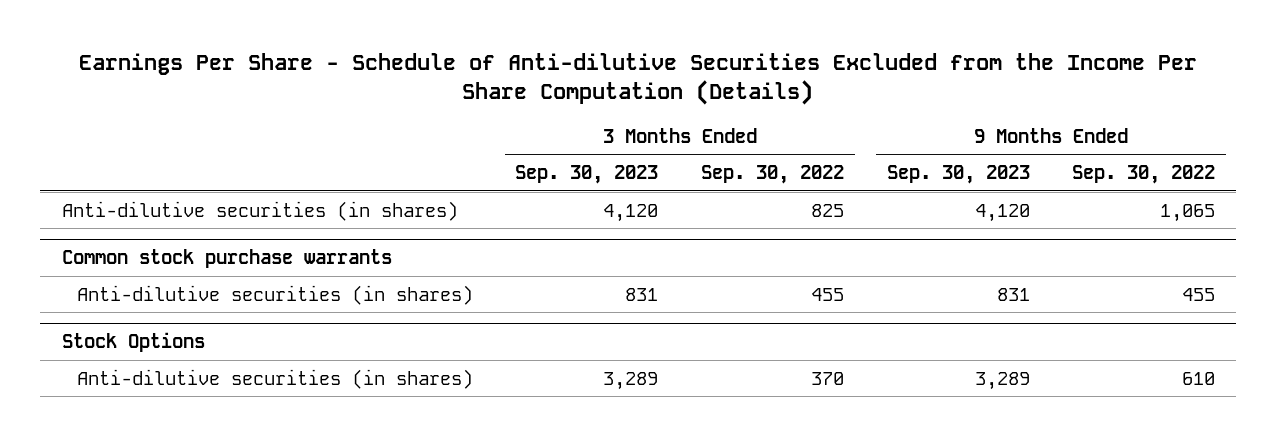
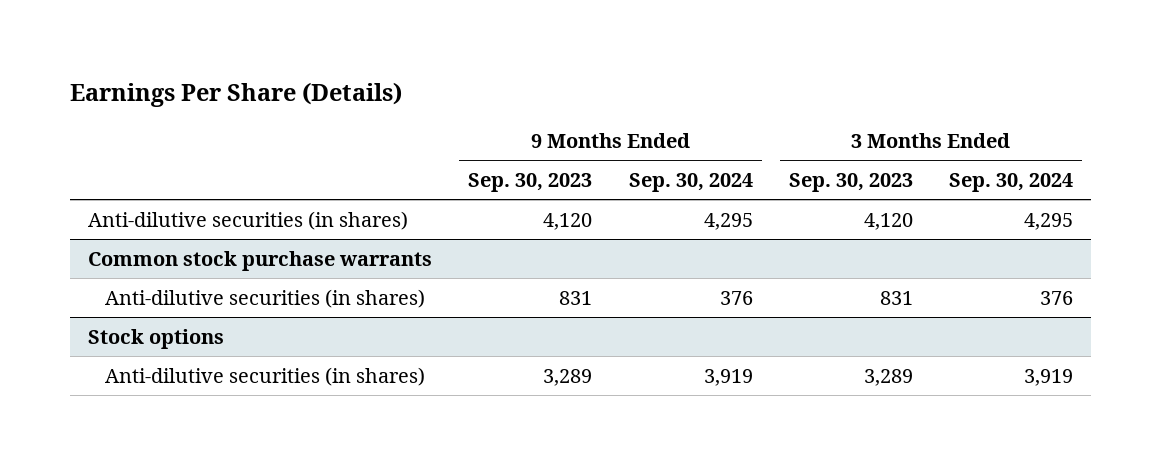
- Earnings Per Share - Schedule of Anti-dilutive Securities Excluded from the Income Per Share Computation (Details)
+ Earnings Per Share (Details)
- | 3 Months Ended Sep. 30, 2023 | 3 Months Ended Sep. 30, 2022 | 9 Months Ended Sep. 30, 2023 | 9 Months Ended Sep. 30, 2022
+ | 9 Months Ended Sep. 30, 2023 | 9 Months Ended Sep. 30, 2024 | 3 Months Ended Sep. 30, 2023 | 3 Months Ended Sep. 30, 2024
- Stock Options
+ Stock options

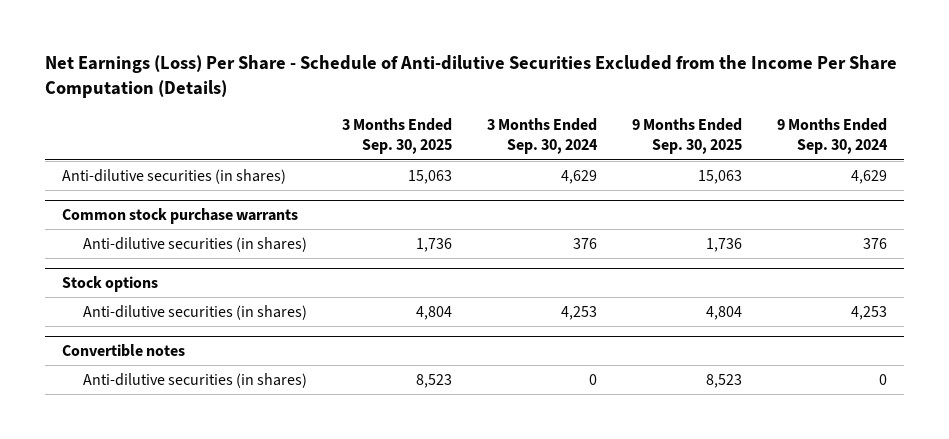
- Earnings Per Share (Details)
+ Net Earnings (Loss) Per Share - Schedule of Anti-dilutive Securities Excluded from the Income Per Share Computation (Details)
- | 9 Months Ended Sep. 30, 2023 | 9 Months Ended Sep. 30, 2024 | 3 Months Ended Sep. 30, 2023 | 3 Months Ended Sep. 30, 2024
+ | 3 Months Ended Sep. 30, 2025 | 3 Months Ended Sep. 30, 2024 | 9 Months Ended Sep. 30, 2025 | 9 Months Ended Sep. 30, 2024
- Anti-dilutive securities (in shares) | 4,120 | 4,295 | 4,120 | 4,295
+ Anti-dilutive securities (in shares) | 15,063 | 4,629 | 15,063 | 4,629
@ Stock options
- Anti-dilutive securities (in shares) | 3,289 | 3,919 | 3,289 | 3,919
+ Anti-dilutive securities (in shares) | 4,804 | 4,253 | 4,804 | 4,253
+ Convertible notes
+ Anti-dilutive securities (in shares) | 8,523 | 0 | 8,523 | 0

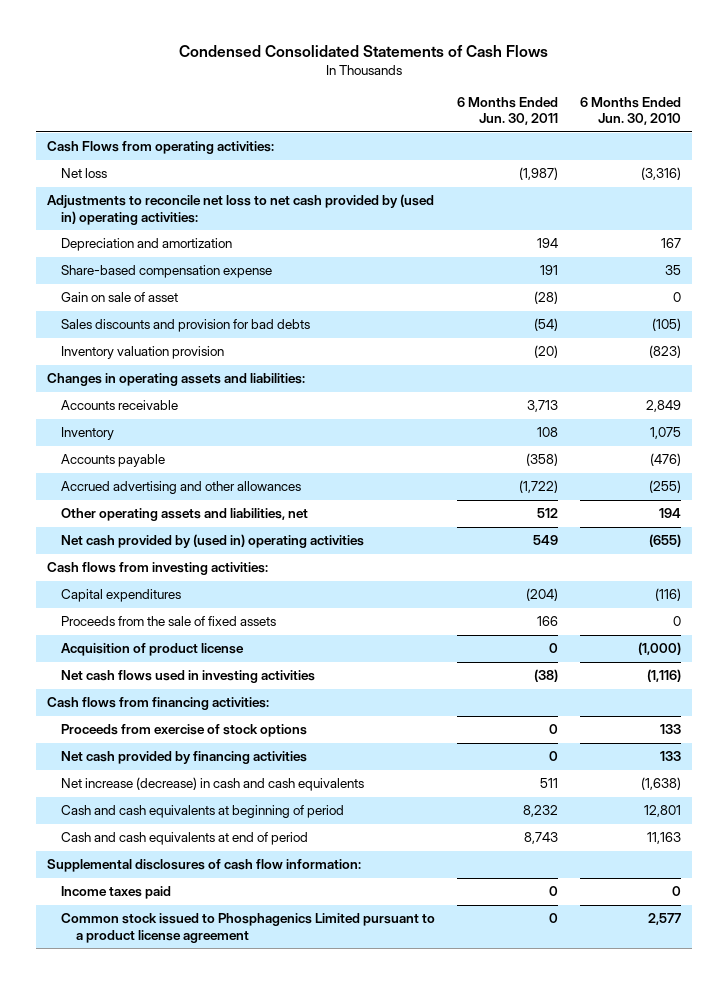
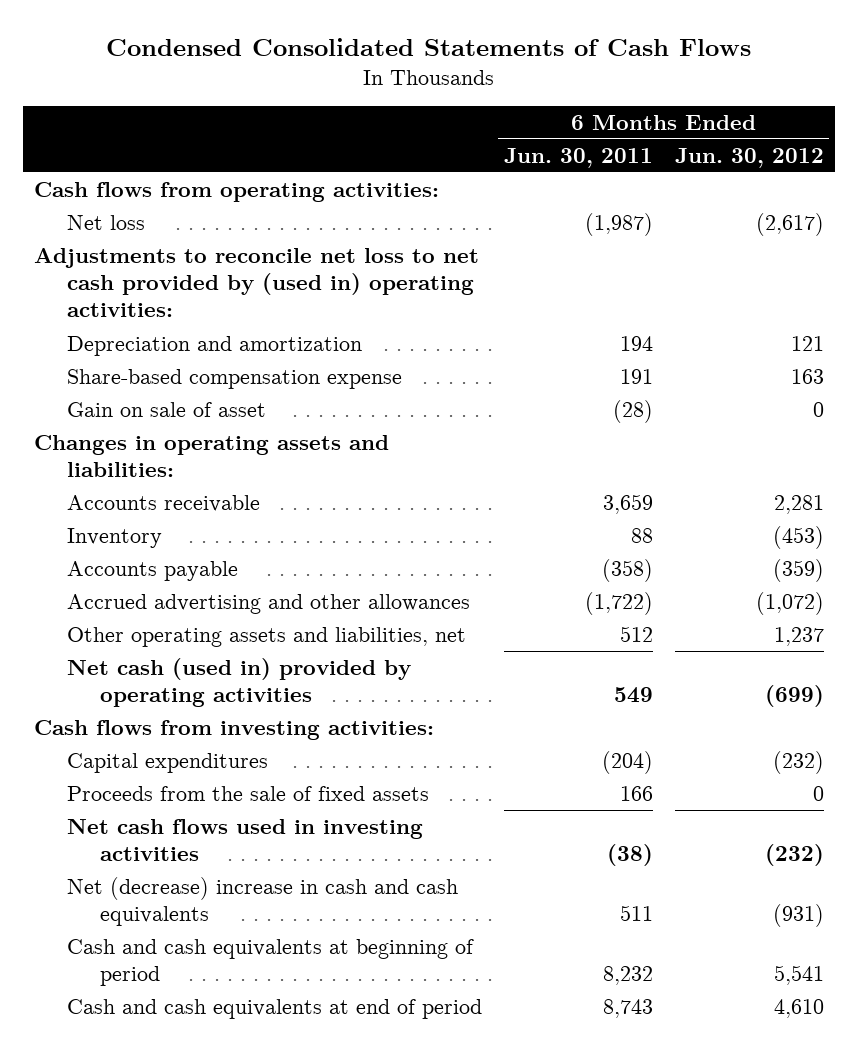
- | 6 Months Ended Jun. 30, 2011 | 6 Months Ended Jun. 30, 2010
+ | 6 Months Ended Jun. 30, 2011 | 6 Months Ended Jun. 30, 2012
- Cash Flows from operating activities:
+ Cash flows from operating activities:
- Sales discounts and provision for bad debts | (54) | (105)
- Inventory valuation provision | (20) | (823)
- Accounts receivable | 3,713 | 2,849
- Inventory | 108 | 1,075
+ Accounts receivable | 3,659 | 2,281
+ Inventory | 88 | (453)
- Net cash provided by (used in) operating activities | 549 | (655)
+ Net cash (used in) provided by operating activities | 549 | (699)
- Acquisition of product license | 0 | (1,000)
- Cash flows from financing activities:
- Proceeds from exercise of stock options | 0 | 133
- Net cash provided by financing activities | 0 | 133
- Net increase (decrease) in cash and cash equivalents | 511 | (1,638)
+ Net (decrease) increase in cash and cash equivalents | 511 | (931)
- Supplemental disclosures of cash flow information:
- Income taxes paid | 0 | 0
- Common stock issued to Phosphagenics Limited pursuant to a product license agreement | 0 | 2,577

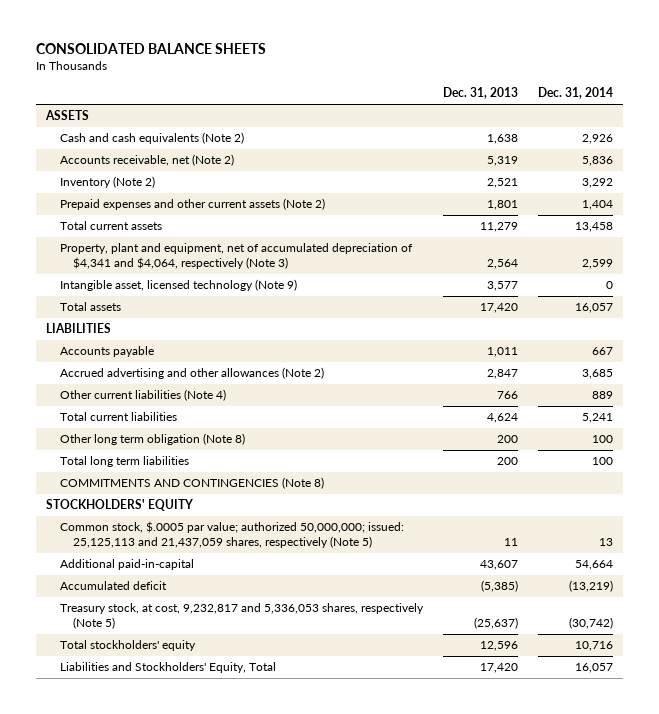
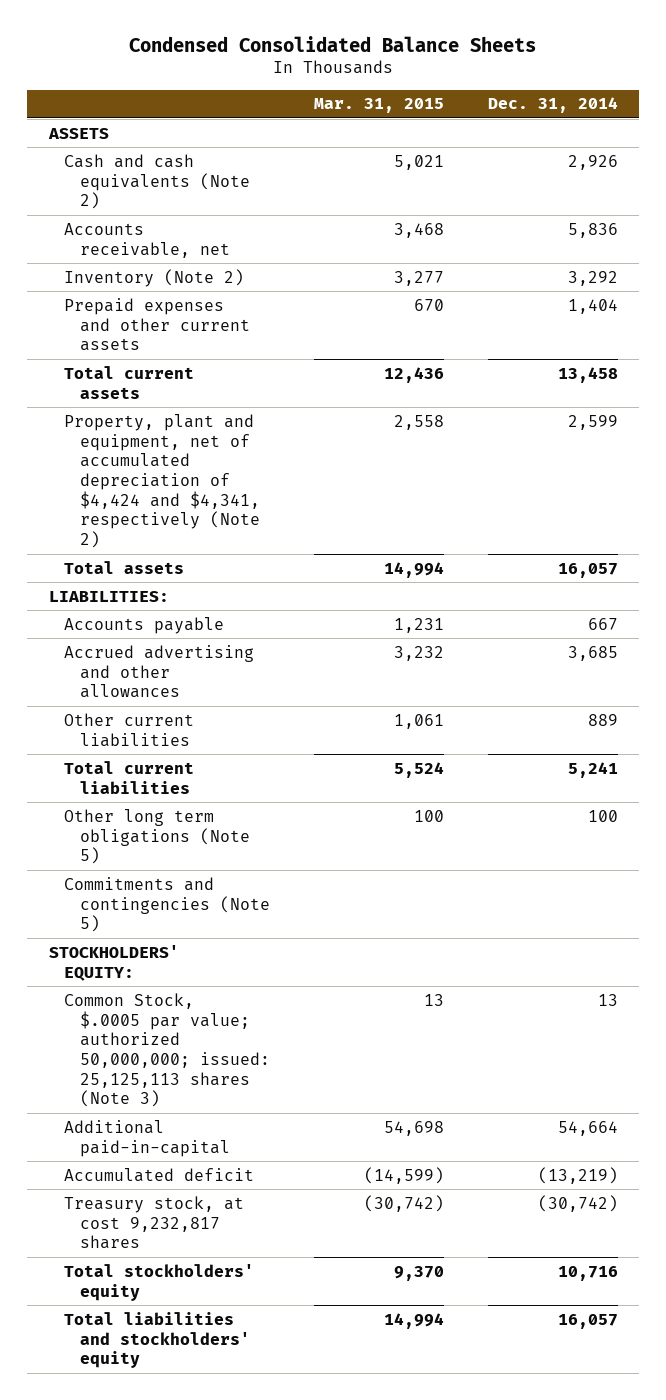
- CONSOLIDATED BALANCE SHEETS
+ Condensed Consolidated Balance Sheets
- | Dec. 31, 2013 | Dec. 31, 2014
+ | Mar. 31, 2015 | Dec. 31, 2014
- Accounts receivable, net (Note 2) | 5,319 | 5,836
+ Accounts receivable, net | 3,468 | 5,836
- Prepaid expenses and other current assets (Note 2) | 1,801 | 1,404
+ Prepaid expenses and other current assets | 670 | 1,404
- Property, plant and equipment, net of accumulated depreciation of $4,341 and $4,064, respectively (Note 3) | 2,564 | 2,599
- Intangible asset, licensed technology (Note 9) | 3,577 | 0
+ Property, plant and equipment, net of accumulated depreciation of $4,424 and $4,341, respectively (Note 2) | 2,558 | 2,599
- LIABILITIES
+ LIABILITIES:
- Accrued advertising and other allowances (Note 2) | 2,847 | 3,685
- Other current liabilities (Note 4) | 766 | 889
+ Accrued advertising and other allowances | 3,232 | 3,685
+ Other current liabilities | 1,061 | 889
- Other long term obligation (Note 8) | 200 | 100
- Total long term liabilities | 200 | 100
- COMMITMENTS AND CONTINGENCIES (Note 8)
- STOCKHOLDERS' EQUITY
- Common stock, $.0005 par value; authorized 50,000,000; issued: 25,125,113 and 21,437,059 shares, respectively (Note 5) | 11 | 13
+ Other long term obligations (Note 5) | 100 | 100
+ Commitments and contingencies (Note 5)
+ STOCKHOLDERS' EQUITY:
+ Common Stock, $.0005 par value; authorized 50,000,000; issued: 25,125,113 shares (Note 3) | 13 | 13
- Treasury stock, at cost, 9,232,817 and 5,336,053 shares, respectively (Note 5) | (25,637) | (30,742)
+ Treasury stock, at cost 9,232,817 shares | (30,742) | (30,742)
- Liabilities and Stockholders' Equity, Total | 17,420 | 16,057
+ Total liabilities and stockholders' equity | 14,994 | 16,057

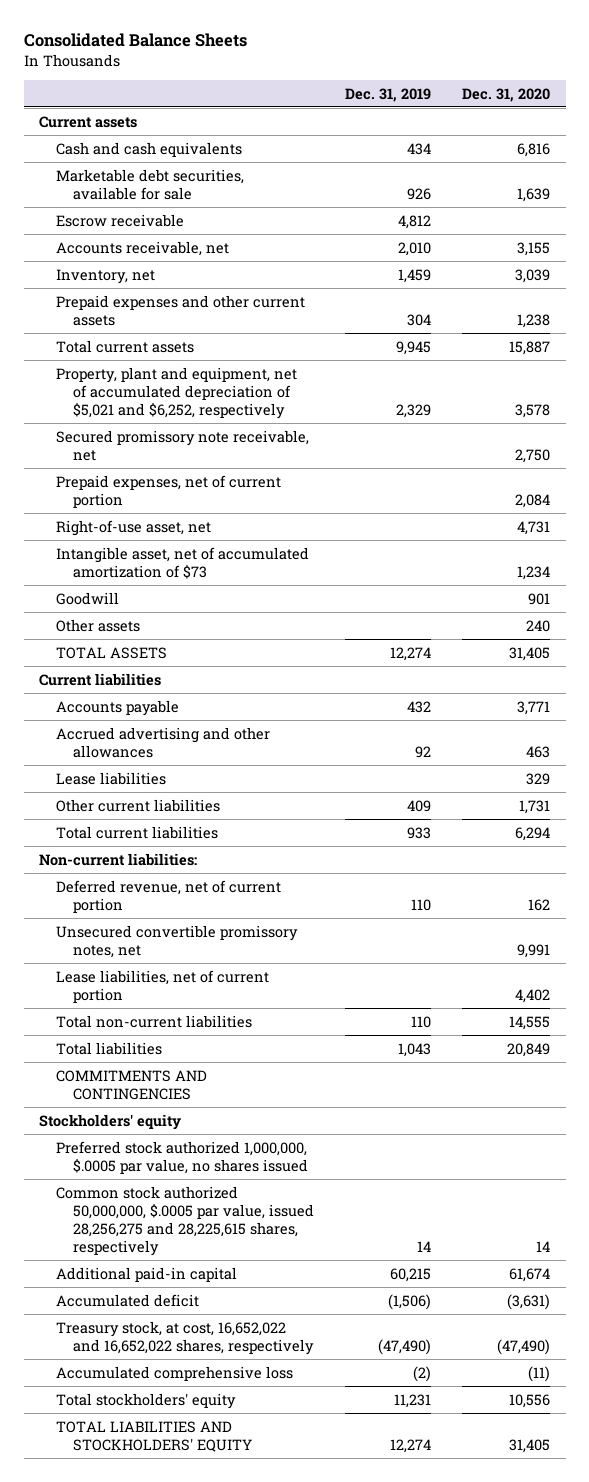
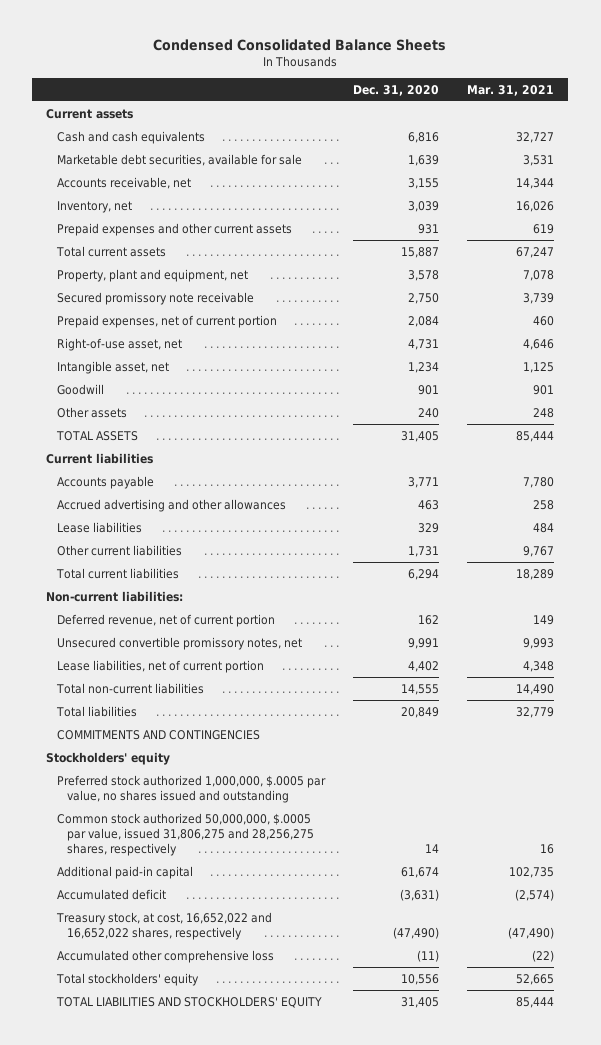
- Consolidated Balance Sheets
+ Condensed Consolidated Balance Sheets
- | Dec. 31, 2019 | Dec. 31, 2020
+ | Dec. 31, 2020 | Mar. 31, 2021
- Escrow receivable | 4,812 |
- Prepaid expenses and other current assets | 304 | 1,238
+ Prepaid expenses and other current assets | 931 | 619
- Property, plant and equipment, net of accumulated depreciation of $5,021 and $6,252, respectively | 2,329 | 3,578
- Secured promissory note receivable, net | | 2,750
+ Property, plant and equipment, net | 3,578 | 7,078
+ Secured promissory note receivable | 2,750 | 3,739
- Intangible asset, net of accumulated amortization of $73 | | 1,234
+ Intangible asset, net | 1,234 | 1,125
- Preferred stock authorized 1,000,000, $.0005 par value, no shares issued
- Common stock authorized 50,000,000, $.0005 par value, issued 28,256,275 and 28,225,615 shares, respectively | 14 | 14
+ Preferred stock authorized 1,000,000, $.0005 par value, no shares issued and outstanding
+ Common stock authorized 50,000,000, $.0005 par value, issued 31,806,275 and 28,256,275 shares, respectively | 14 | 16
- Accumulated comprehensive loss | (2) | (11)
+ Accumulated other comprehensive loss | (11) | (22)

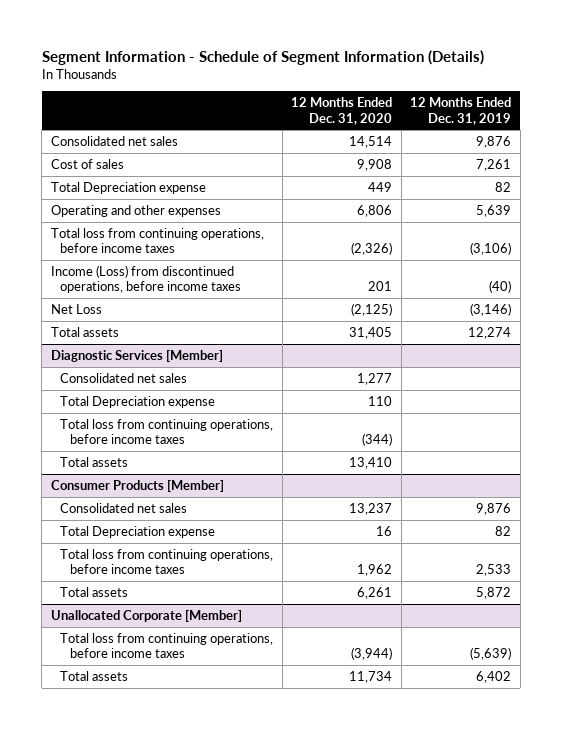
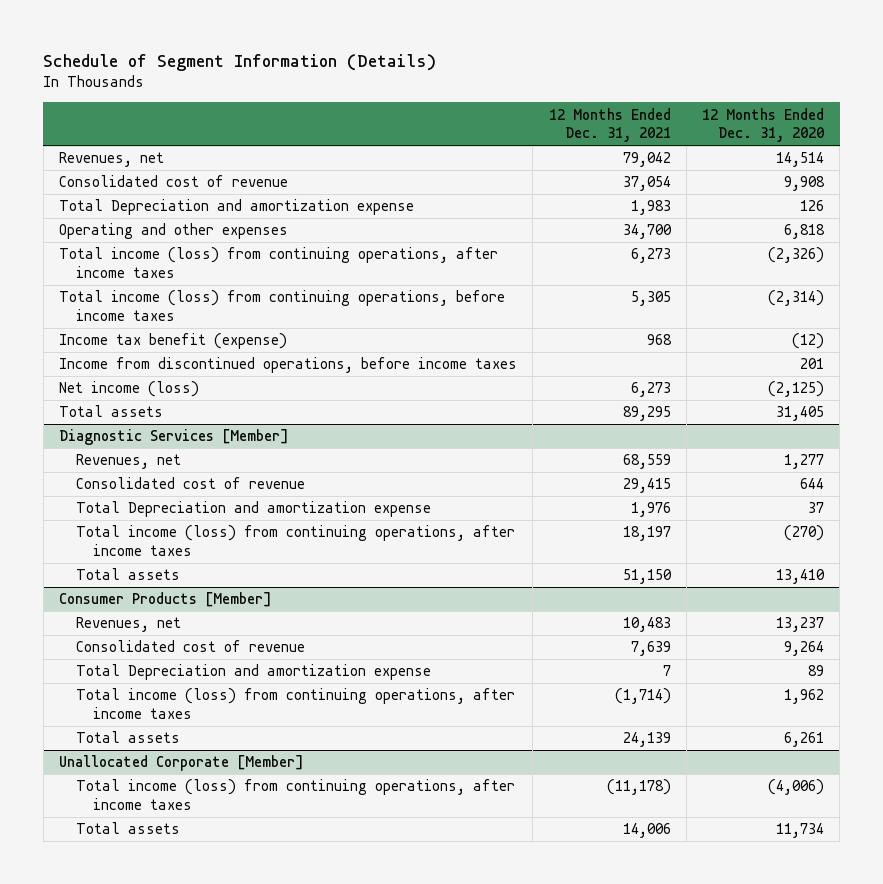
- Segment Information - Schedule of Segment Information (Details)
+ Schedule of Segment Information (Details)
- | 12 Months Ended Dec. 31, 2020 | 12 Months Ended Dec. 31, 2019
+ | 12 Months Ended Dec. 31, 2021 | 12 Months Ended Dec. 31, 2020
- Consolidated net sales | 14,514 | 9,876
- Cost of sales | 9,908 | 7,261
- Total Depreciation expense | 449 | 82
- Operating and other expenses | 6,806 | 5,639
- Total loss from continuing operations, before income taxes | (2,326) | (3,106)
- Income (Loss) from discontinued operations, before income taxes | 201 | (40)
- Net Loss | (2,125) | (3,146)
+ Revenues, net | 79,042 | 14,514
+ Consolidated cost of revenue | 37,054 | 9,908
+ Total Depreciation and amortization expense | 1,983 | 126
+ Operating and other expenses | 34,700 | 6,818
+ Total income (loss) from continuing operations, after income taxes | 6,273 | (2,326)
+ Total income (loss) from continuing operations, before income taxes | 5,305 | (2,314)
+ Income tax benefit (expense) | 968 | (12)
+ Income from discontinued operations, before income taxes | | 201
+ Net income (loss) | 6,273 | (2,125)
@ Diagnostic Services [Member]
- Consolidated net sales | 1,277 |
- Total Depreciation expense | 110 |
- Total loss from continuing operations, before income taxes | (344) |
+ Revenues, net | 68,559 | 1,277
+ Consolidated cost of revenue | 29,415 | 644
+ Total Depreciation and amortization expense | 1,976 | 37
+ Total income (loss) from continuing operations, after income taxes | 18,197 | (270)
@ Consumer Products [Member]
- Consolidated net sales | 13,237 | 9,876
- Total Depreciation expense | 16 | 82
- Total loss from continuing operations, before income taxes | 1,962 | 2,533
+ Revenues, net | 10,483 | 13,237
+ Consolidated cost of revenue | 7,639 | 9,264
+ Total Depreciation and amortization expense | 7 | 89
+ Total income (loss) from continuing operations, after income taxes | (1,714) | 1,962
@ Unallocated Corporate [Member]
- Total loss from continuing operations, before income taxes | (3,944) | (5,639)
+ Total income (loss) from continuing operations, after income taxes | (11,178) | (4,006)

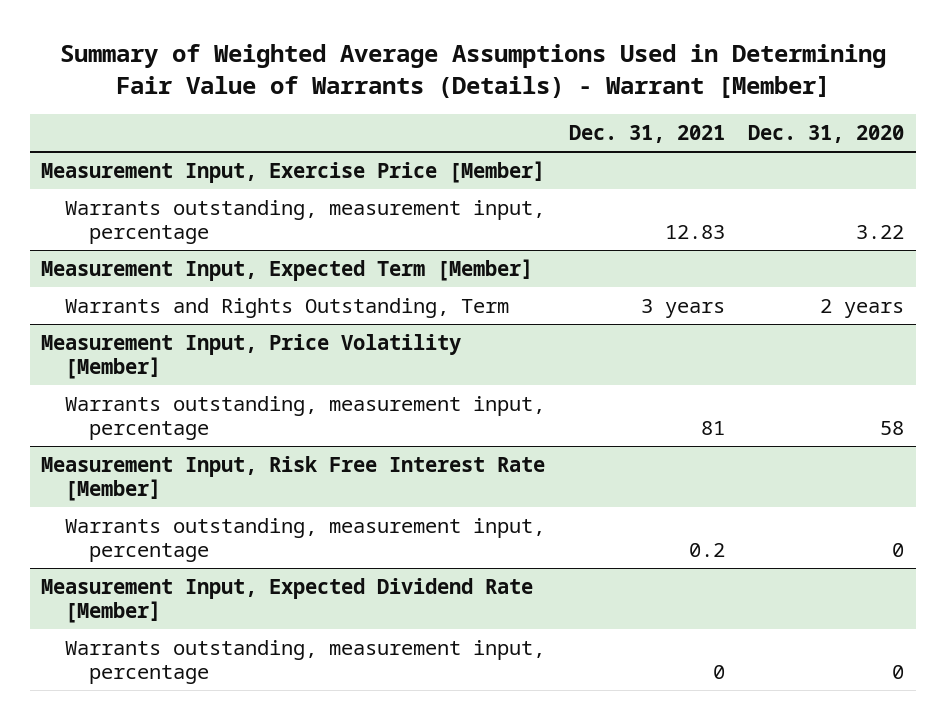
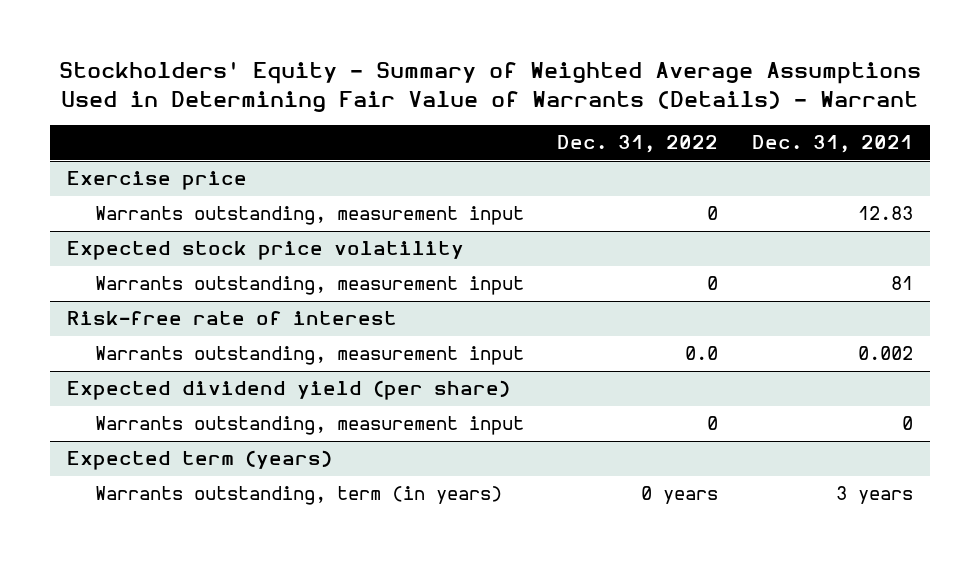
- Summary of Weighted Average Assumptions Used in Determining Fair Value of Warrants (Details) - Warrant [Member]
+ Stockholders' Equity - Summary of Weighted Average Assumptions Used in Determining Fair Value of Warrants (Details) - Warrant
- | Dec. 31, 2021 | Dec. 31, 2020
+ | Dec. 31, 2022 | Dec. 31, 2021
- Measurement Input, Exercise Price [Member]
- Warrants outstanding, measurement input, percentage | 12.83 | 3.22
- Measurement Input, Expected Term [Member]
- Warrants and Rights Outstanding, Term | 3 years | 2 years
- Measurement Input, Price Volatility [Member]
- Warrants outstanding, measurement input, percentage | 81 | 58
- Measurement Input, Risk Free Interest Rate [Member]
- Warrants outstanding, measurement input, percentage | 0.2 | 0
- Measurement Input, Expected Dividend Rate [Member]
- Warrants outstanding, measurement input, percentage | 0 | 0
+ Exercise price
+ Warrants outstanding, measurement input | 0 | 12.83
+ Expected stock price volatility
+ Warrants outstanding, measurement input | 0 | 81
+ Risk-free rate of interest
+ Warrants outstanding, measurement input | 0.0 | 0.002
+ Expected dividend yield (per share)
+ Warrants outstanding, measurement input | 0 | 0
+ Expected term (years)
+ Warrants outstanding, term (in years) | 0 years | 3 years

